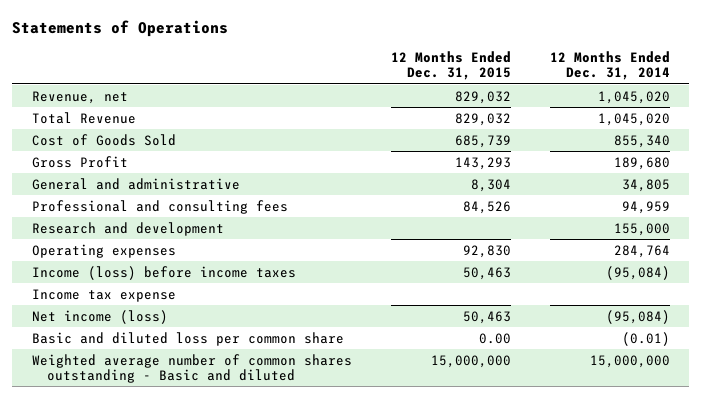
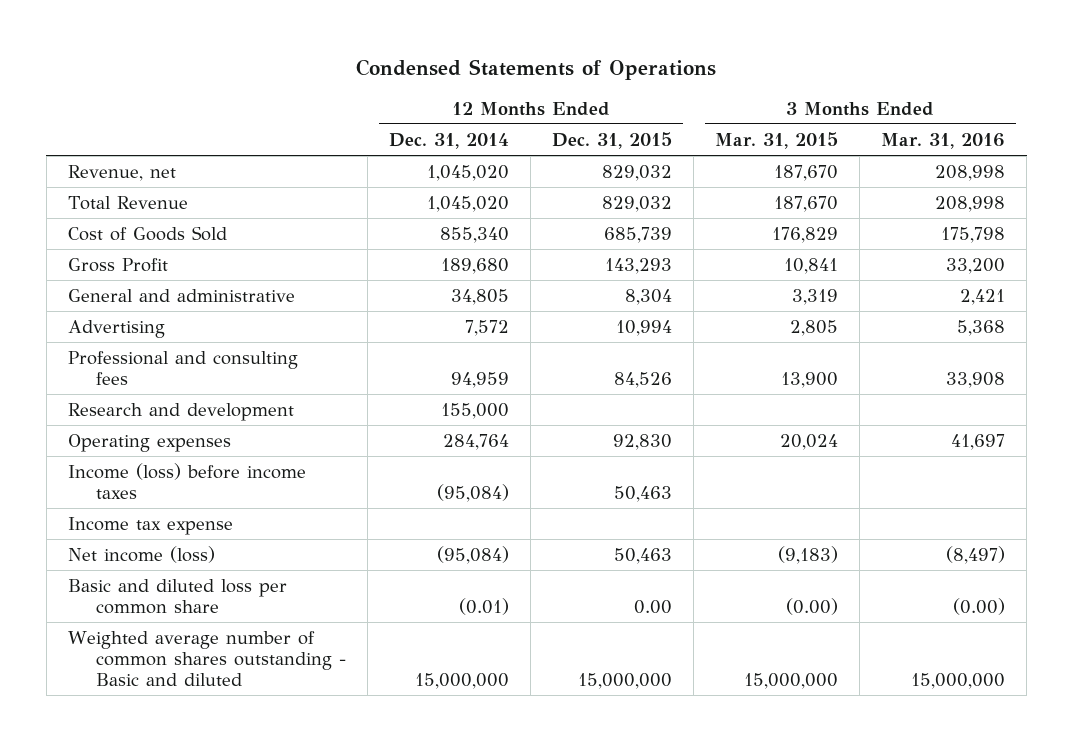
- Statements of Operations
+ Condensed Statements of Operations
- | 12 Months Ended Dec. 31, 2015 | 12 Months Ended Dec. 31, 2014
+ | 12 Months Ended Dec. 31, 2014 | 12 Months Ended Dec. 31, 2015 | 3 Months Ended Mar. 31, 2015 | 3 Months Ended Mar. 31, 2016
+ Advertising | 7,572 | 10,994 | 2,805 | 5,368

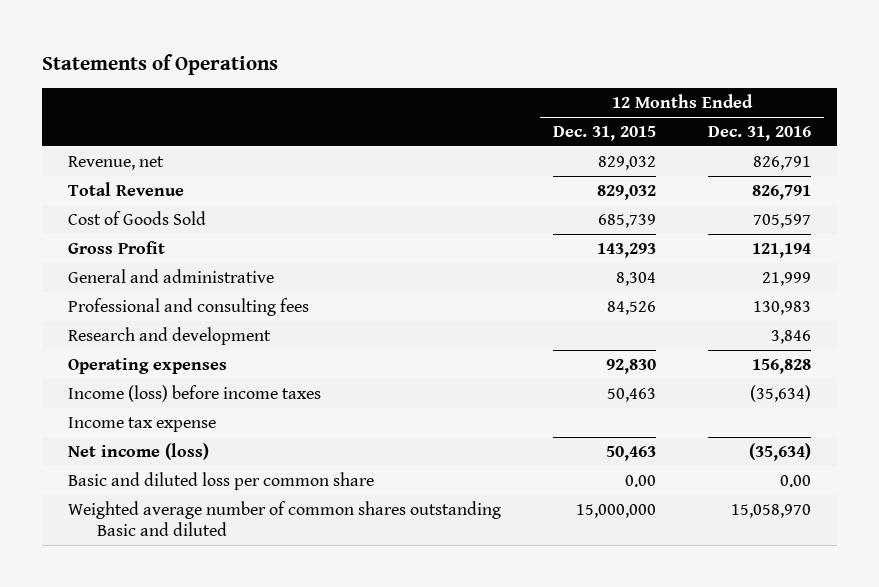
- Condensed Statements of Operations
+ Statements of Operations
- | 12 Months Ended Dec. 31, 2014 | 12 Months Ended Dec. 31, 2015 | 3 Months Ended Mar. 31, 2015 | 3 Months Ended Mar. 31, 2016
+ | 12 Months Ended Dec. 31, 2015 | 12 Months Ended Dec. 31, 2016
- Advertising | 7,572 | 10,994 | 2,805 | 5,368
- Weighted average number of common shares outstanding - Basic and diluted | 15,000,000 | 15,000,000 | 15,000,000 | 15,000,000
+ Weighted average number of common shares outstanding Basic and diluted | 15,000,000 | 15,058,970

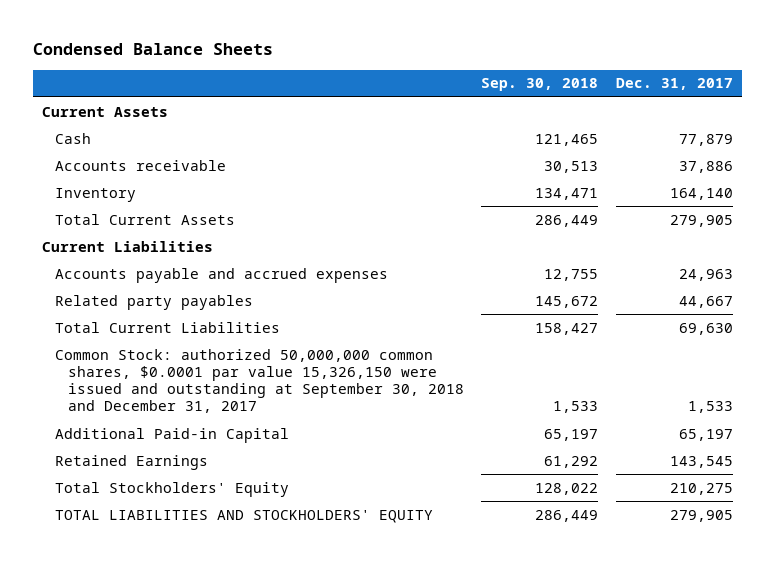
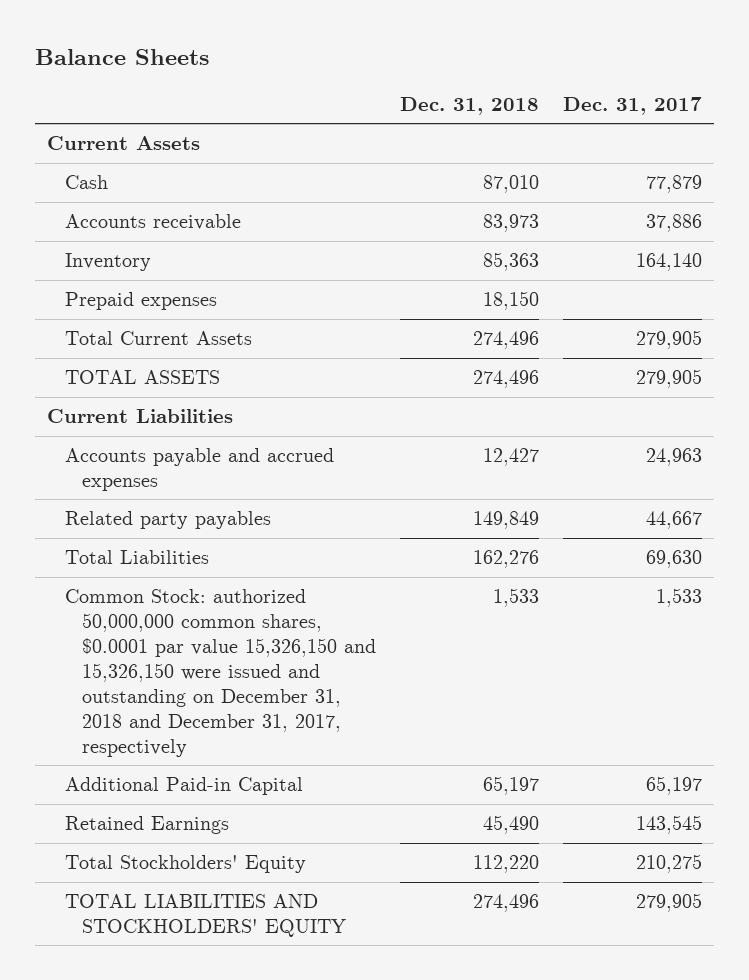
- Condensed Balance Sheets
+ Balance Sheets
- | Sep. 30, 2018 | Dec. 31, 2017
+ | Dec. 31, 2018 | Dec. 31, 2017
+ Prepaid expenses | 18,150 |
+ TOTAL ASSETS | 274,496 | 279,905
- Total Current Liabilities | 158,427 | 69,630
- Common Stock: authorized 50,000,000 common shares, $0.0001 par value 15,326,150 were issued and outstanding at September 30, 2018 and December 31, 2017 | 1,533 | 1,533
+ Total Liabilities | 162,276 | 69,630
+ Common Stock: authorized 50,000,000 common shares, $0.0001 par value 15,326,150 and 15,326,150 were issued and outstanding on December 31, 2018 and December 31, 2017, respectively | 1,533 | 1,533

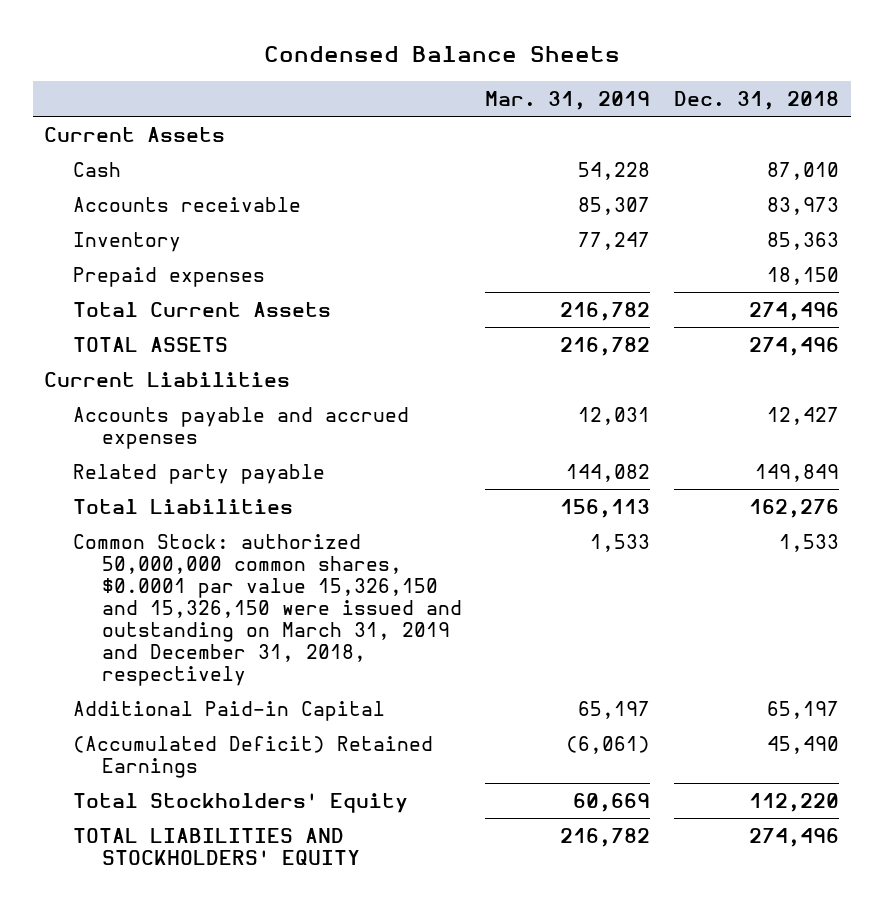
- Balance Sheets
+ Condensed Balance Sheets
- | Dec. 31, 2018 | Dec. 31, 2017
+ | Mar. 31, 2019 | Dec. 31, 2018
- Related party payables | 149,849 | 44,667
+ Related party payable | 144,082 | 149,849
- Common Stock: authorized 50,000,000 common shares, $0.0001 par value 15,326,150 and 15,326,150 were issued and outstanding on December 31, 2018 and December 31, 2017, respectively | 1,533 | 1,533
+ Common Stock: authorized 50,000,000 common shares, $0.0001 par value 15,326,150 and 15,326,150 were issued and outstanding on March 31, 2019 and December 31, 2018, respectively | 1,533 | 1,533
- Retained Earnings | 45,490 | 143,545
+ (Accumulated Deficit) Retained Earnings | (6,061) | 45,490

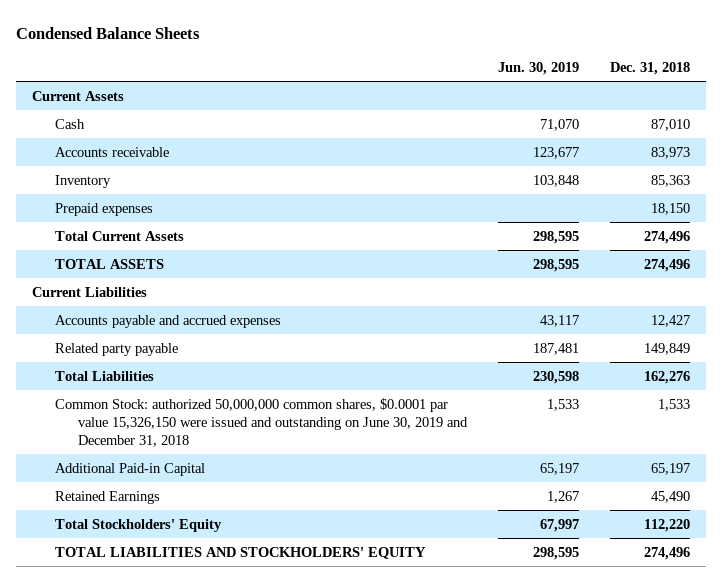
- | Mar. 31, 2019 | Dec. 31, 2018
+ | Jun. 30, 2019 | Dec. 31, 2018
- Common Stock: authorized 50,000,000 common shares, $0.0001 par value 15,326,150 and 15,326,150 were issued and outstanding on March 31, 2019 and December 31, 2018, respectively | 1,533 | 1,533
+ Common Stock: authorized 50,000,000 common shares, $0.0001 par value 15,326,150 were issued and outstanding on June 30, 2019 and December 31, 2018 | 1,533 | 1,533
- (Accumulated Deficit) Retained Earnings | (6,061) | 45,490
+ Retained Earnings | 1,267 | 45,490

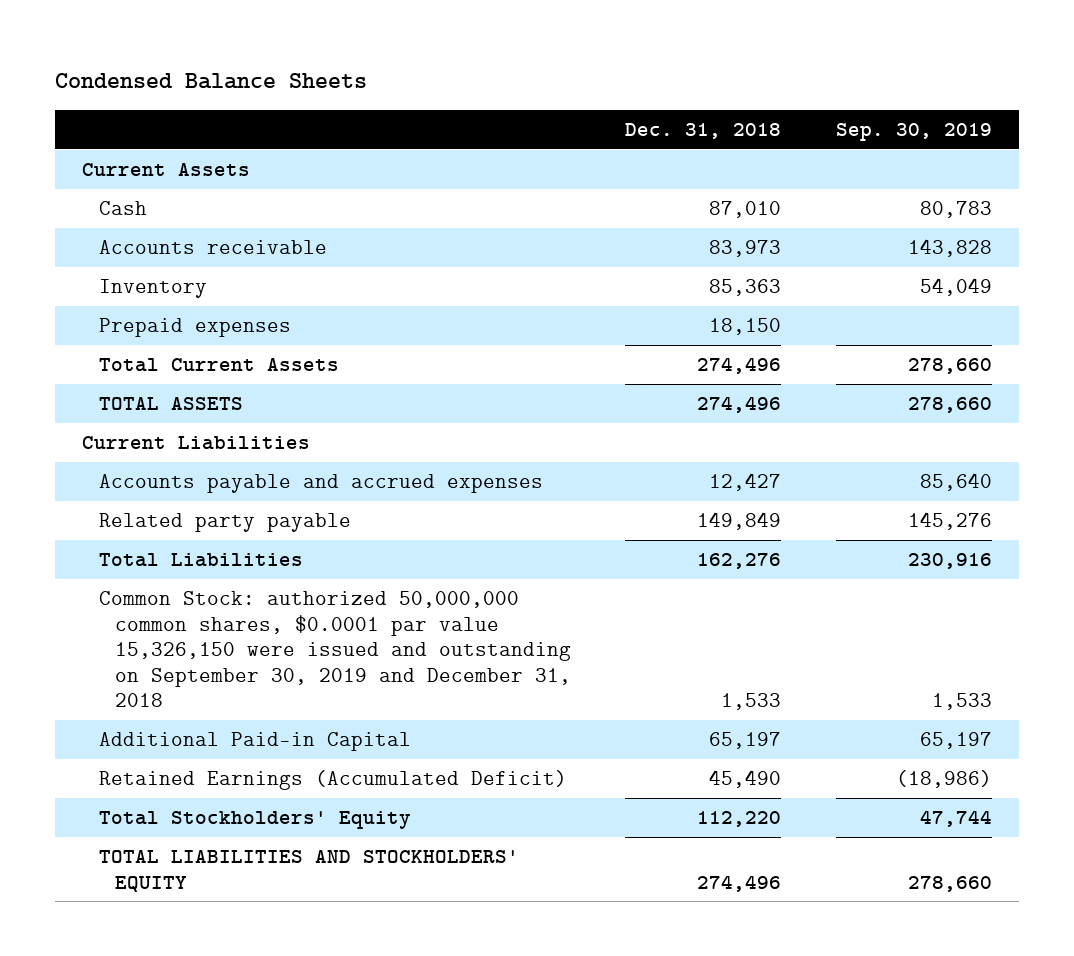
- | Jun. 30, 2019 | Dec. 31, 2018
+ | Dec. 31, 2018 | Sep. 30, 2019
- Common Stock: authorized 50,000,000 common shares, $0.0001 par value 15,326,150 were issued and outstanding on June 30, 2019 and December 31, 2018 | 1,533 | 1,533
+ Common Stock: authorized 50,000,000 common shares, $0.0001 par value 15,326,150 were issued and outstanding on September 30, 2019 and December 31, 2018 | 1,533 | 1,533
- Retained Earnings | 1,267 | 45,490
+ Retained Earnings (Accumulated Deficit) | 45,490 | (18,986)

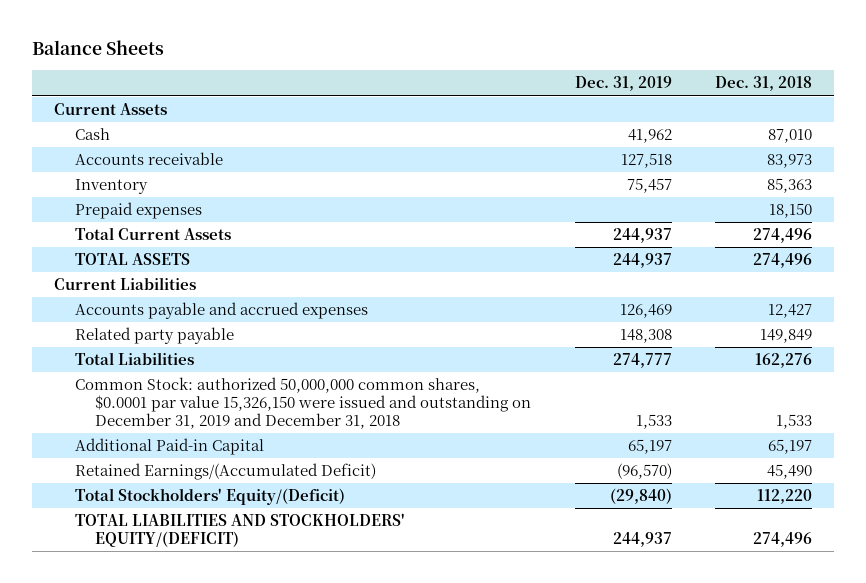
- Condensed Balance Sheets
+ Balance Sheets
- | Dec. 31, 2018 | Sep. 30, 2019
+ | Dec. 31, 2019 | Dec. 31, 2018
- Common Stock: authorized 50,000,000 common shares, $0.0001 par value 15,326,150 were issued and outstanding on September 30, 2019 and December 31, 2018 | 1,533 | 1,533
+ Common Stock: authorized 50,000,000 common shares, $0.0001 par value 15,326,150 were issued and outstanding on December 31, 2019 and December 31, 2018 | 1,533 | 1,533
- Retained Earnings (Accumulated Deficit) | 45,490 | (18,986)
- Total Stockholders' Equity | 112,220 | 47,744
- TOTAL LIABILITIES AND STOCKHOLDERS' EQUITY | 274,496 | 278,660
+ Retained Earnings/(Accumulated Deficit) | (96,570) | 45,490
+ Total Stockholders' Equity/(Deficit) | (29,840) | 112,220
+ TOTAL LIABILITIES AND STOCKHOLDERS' EQUITY/(DEFICIT) | 244,937 | 274,496

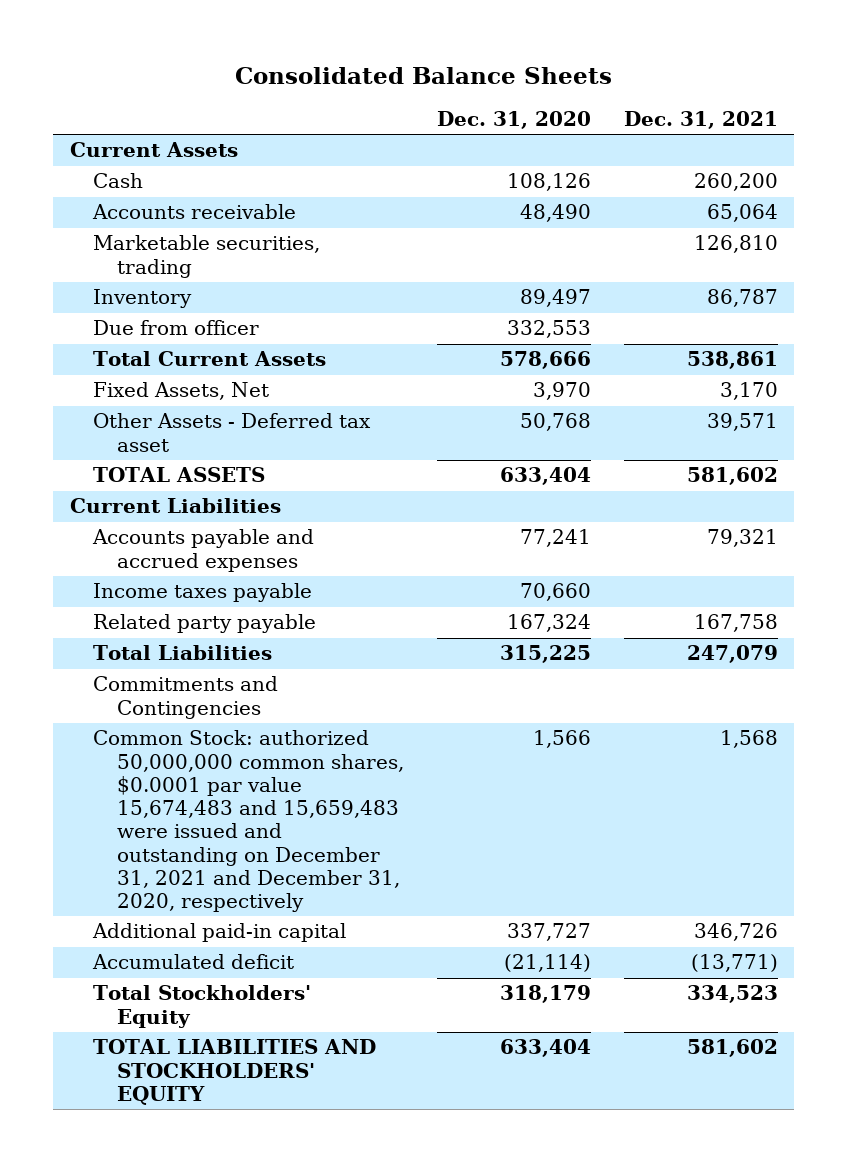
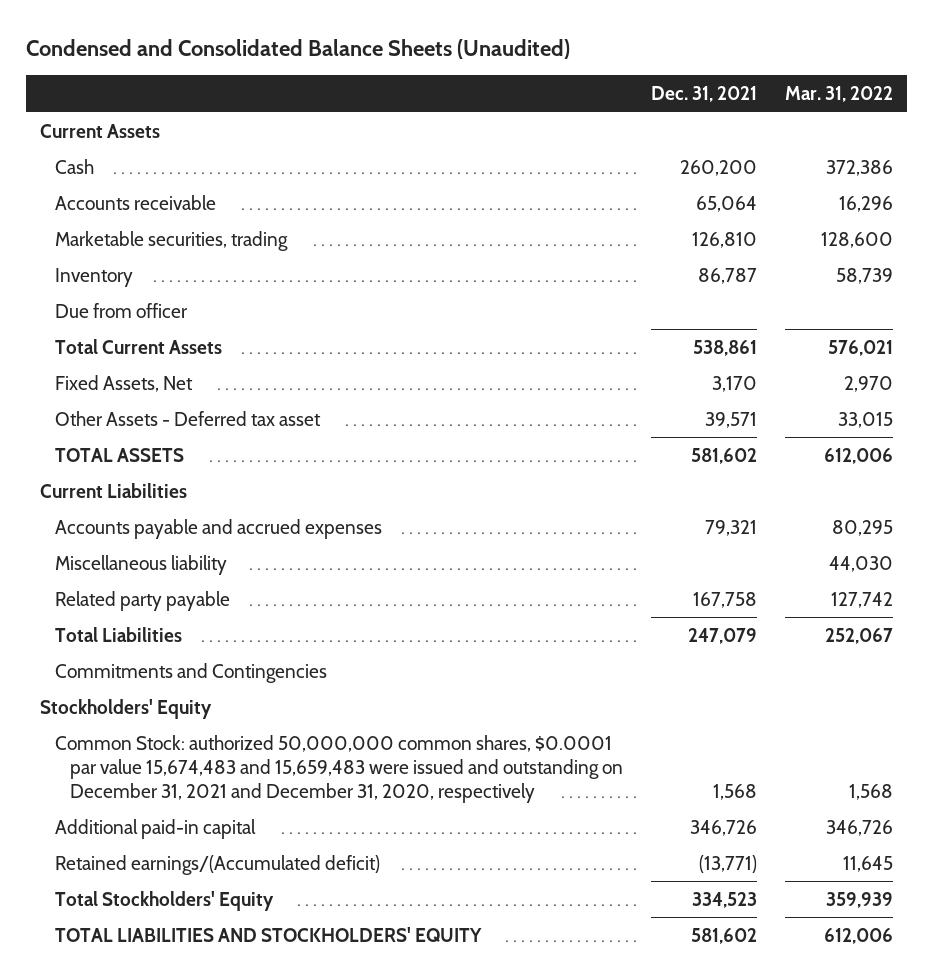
- Consolidated Balance Sheets
+ Condensed and Consolidated Balance Sheets (Unaudited)
- | Dec. 31, 2020 | Dec. 31, 2021
+ | Dec. 31, 2021 | Mar. 31, 2022
- Income taxes payable | 70,660 |
+ Miscellaneous liability | | 44,030
+ Stockholders' Equity
- Accumulated deficit | (21,114) | (13,771)
+ Retained earnings/(Accumulated deficit) | (13,771) | 11,645

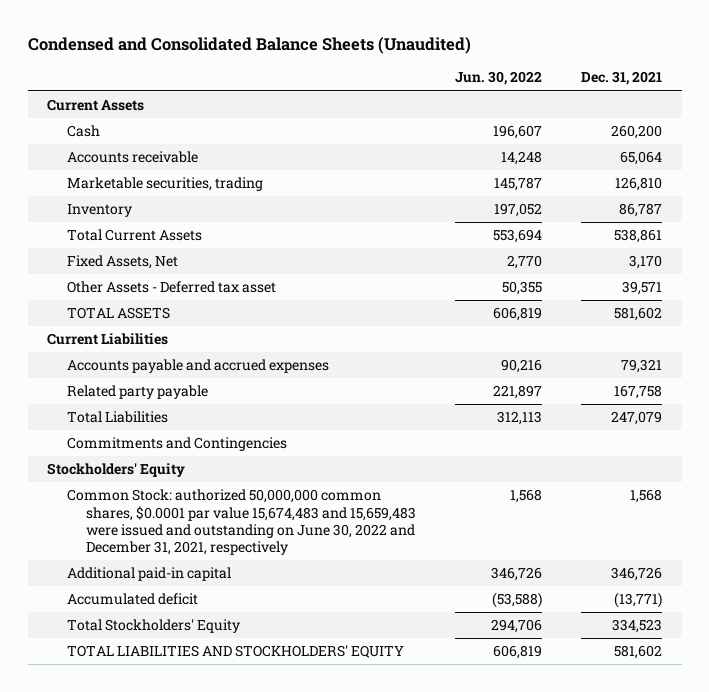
- | Dec. 31, 2021 | Mar. 31, 2022
+ | Jun. 30, 2022 | Dec. 31, 2021
- Due from officer
- Miscellaneous liability | | 44,030
- Common Stock: authorized 50,000,000 common shares, $0.0001 par value 15,674,483 and 15,659,483 were issued and outstanding on December 31, 2021 and December 31, 2020, respectively | 1,568 | 1,568
+ Common Stock: authorized 50,000,000 common shares, $0.0001 par value 15,674,483 and 15,659,483 were issued and outstanding on June 30, 2022 and December 31, 2021, respectively | 1,568 | 1,568
- Retained earnings/(Accumulated deficit) | (13,771) | 11,645
+ Accumulated deficit | (53,588) | (13,771)

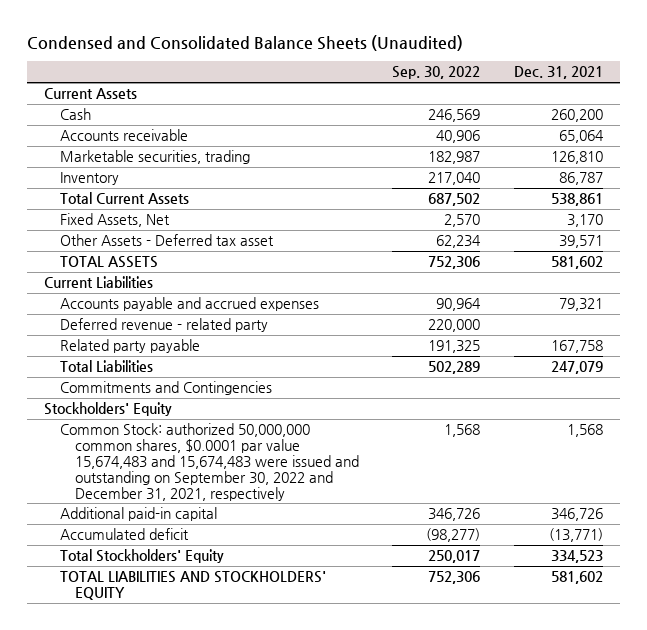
- | Jun. 30, 2022 | Dec. 31, 2021
+ | Sep. 30, 2022 | Dec. 31, 2021
+ Deferred revenue - related party | 220,000 |
- Common Stock: authorized 50,000,000 common shares, $0.0001 par value 15,674,483 and 15,659,483 were issued and outstanding on June 30, 2022 and December 31, 2021, respectively | 1,568 | 1,568
+ Common Stock: authorized 50,000,000 common shares, $0.0001 par value 15,674,483 and 15,674,483 were issued and outstanding on September 30, 2022 and December 31, 2021, respectively | 1,568 | 1,568

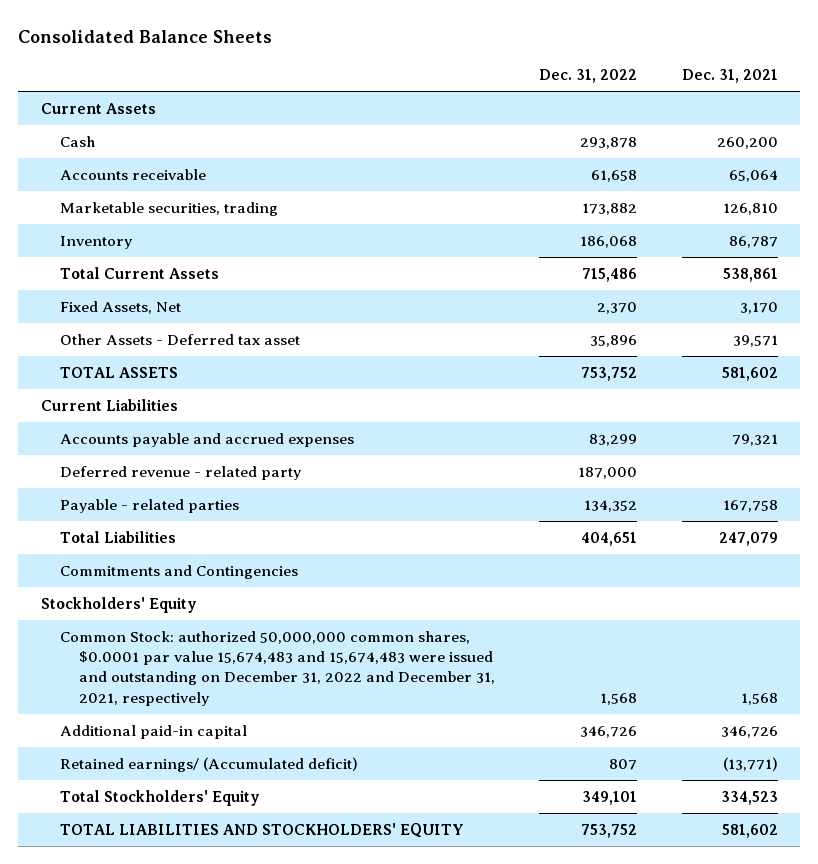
- Condensed and Consolidated Balance Sheets (Unaudited)
+ Consolidated Balance Sheets
- | Sep. 30, 2022 | Dec. 31, 2021
+ | Dec. 31, 2022 | Dec. 31, 2021
- Related party payable | 191,325 | 167,758
+ Payable - related parties | 134,352 | 167,758
- Common Stock: authorized 50,000,000 common shares, $0.0001 par value 15,674,483 and 15,674,483 were issued and outstanding on September 30, 2022 and December 31, 2021, respectively | 1,568 | 1,568
+ Common Stock: authorized 50,000,000 common shares, $0.0001 par value 15,674,483 and 15,674,483 were issued and outstanding on December 31, 2022 and December 31, 2021, respectively | 1,568 | 1,568
- Accumulated deficit | (98,277) | (13,771)
+ Retained earnings/ (Accumulated deficit) | 807 | (13,771)

